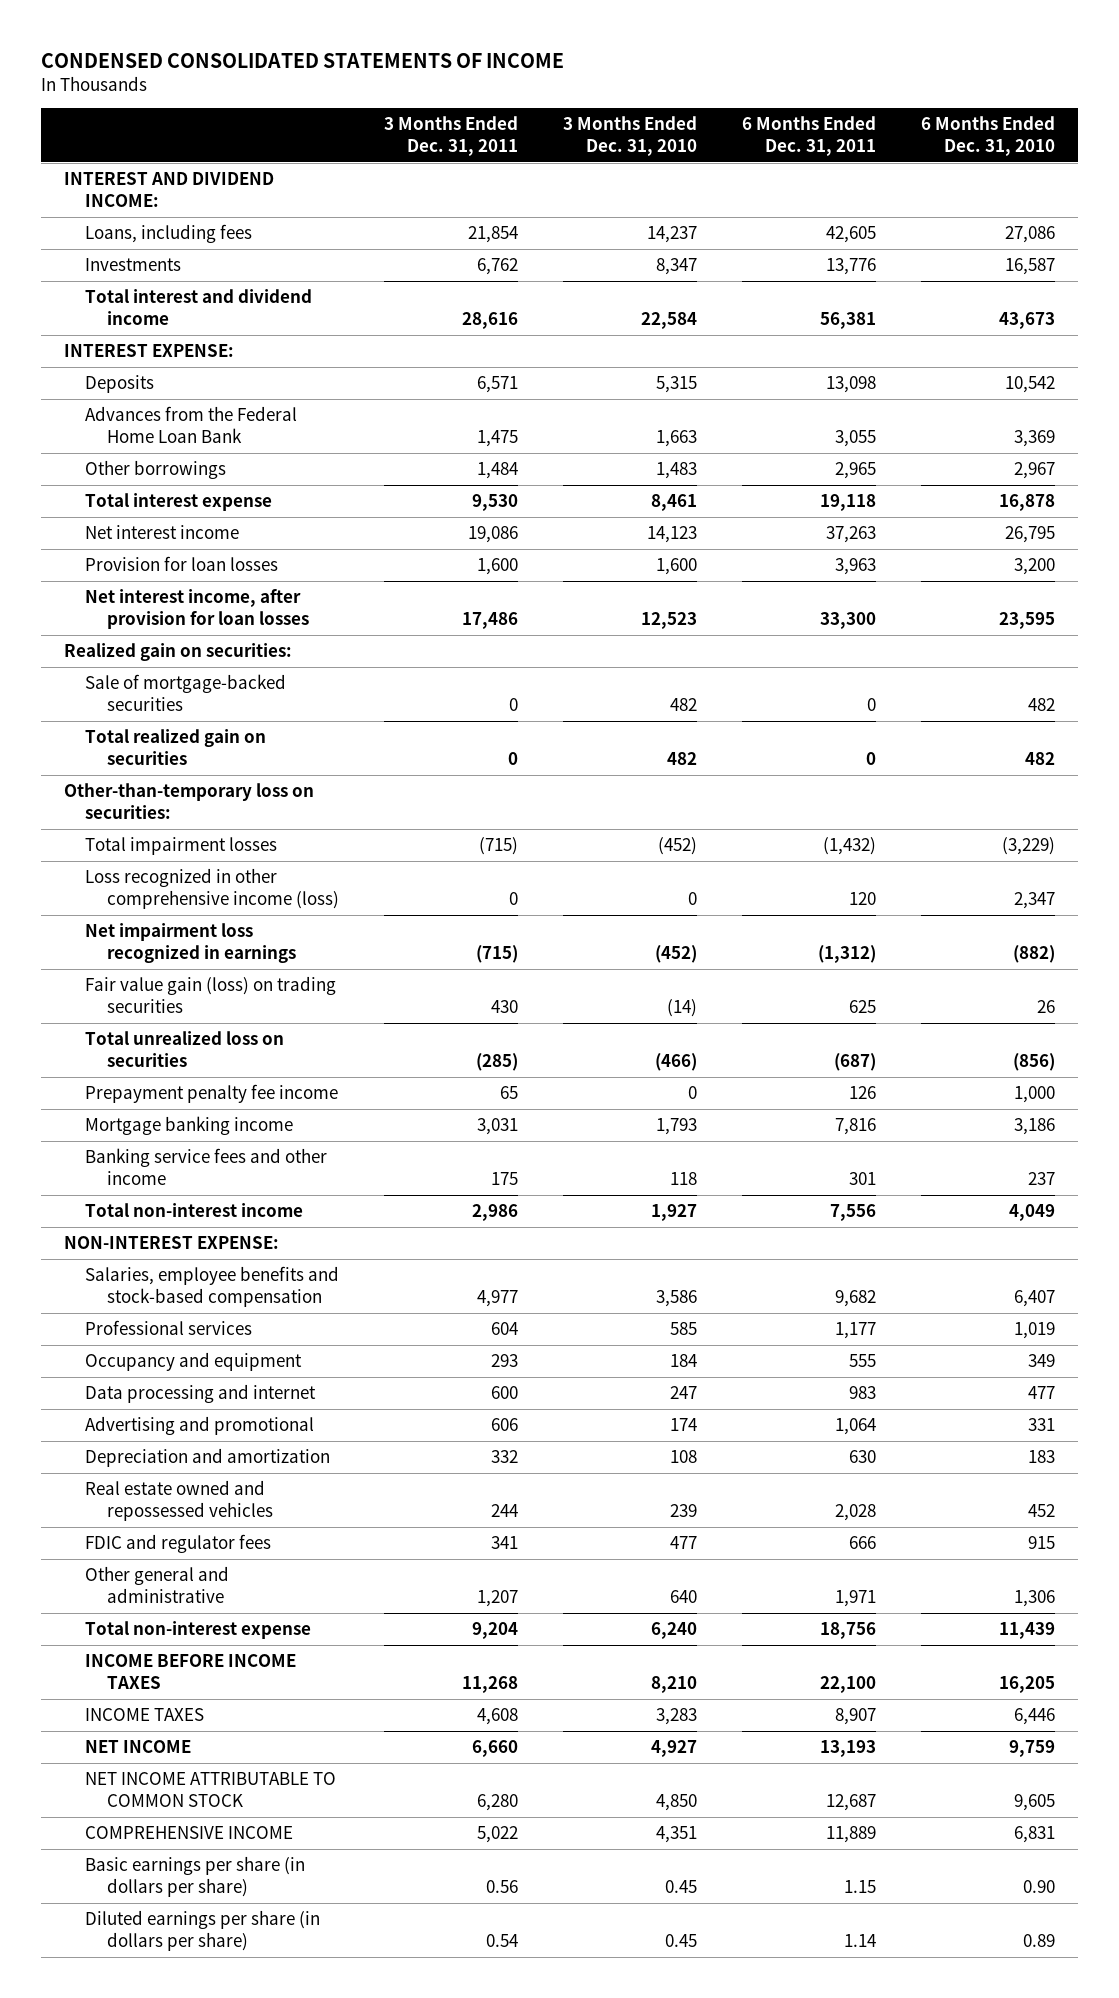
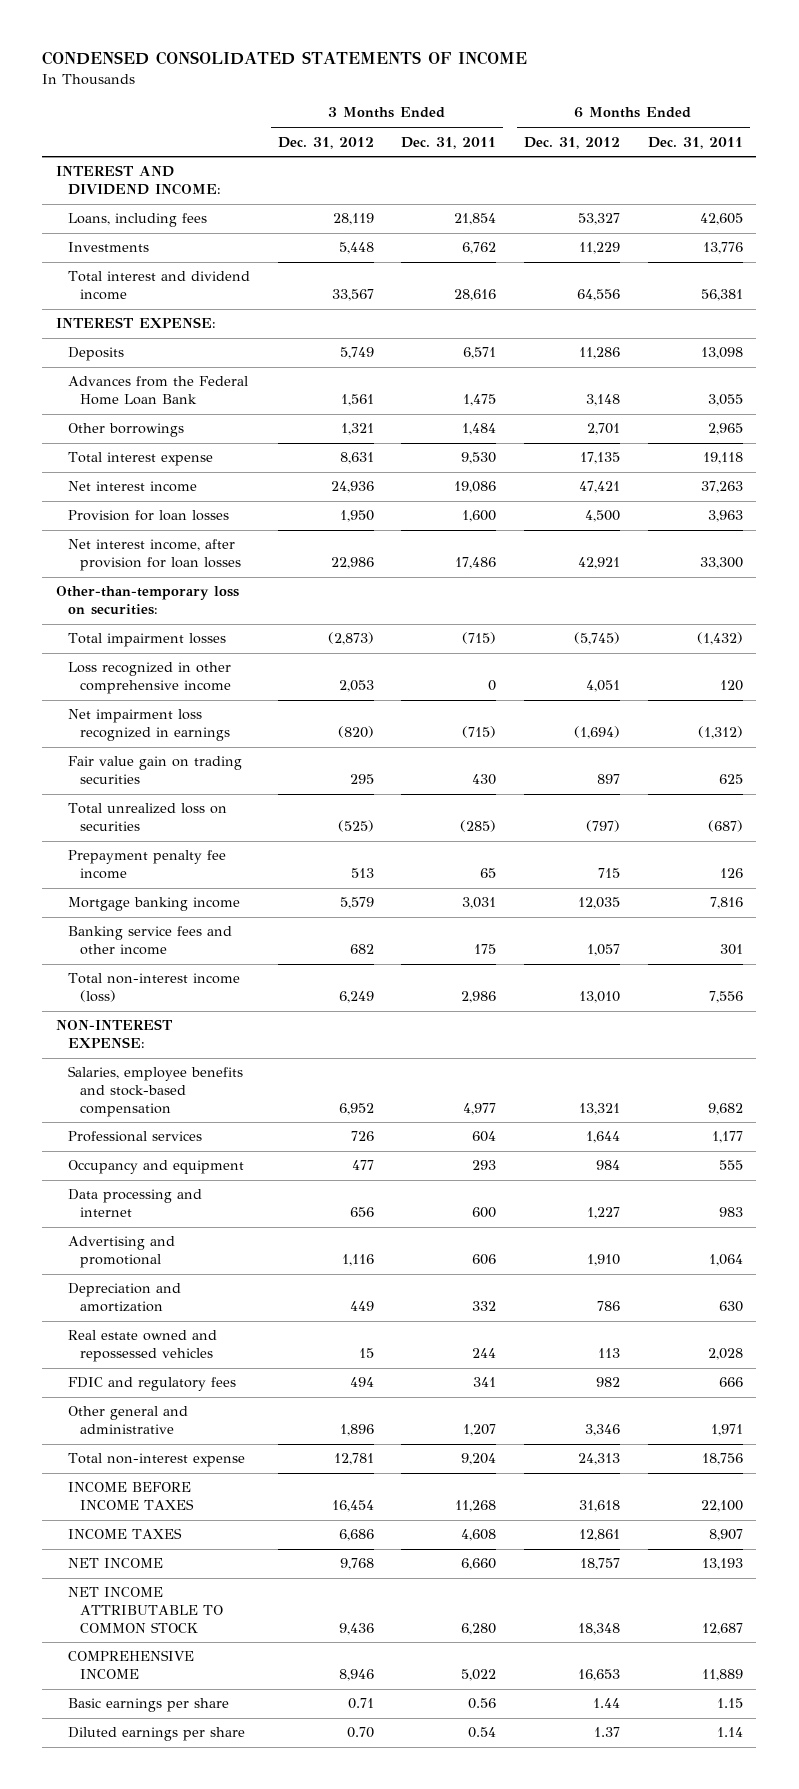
- | 3 Months Ended Dec. 31, 2011 | 3 Months Ended Dec. 31, 2010 | 6 Months Ended Dec. 31, 2011 | 6 Months Ended Dec. 31, 2010
+ | 3 Months Ended Dec. 31, 2012 | 3 Months Ended Dec. 31, 2011 | 6 Months Ended Dec. 31, 2012 | 6 Months Ended Dec. 31, 2011
- Realized gain on securities:
- Sale of mortgage-backed securities | 0 | 482 | 0 | 482
- Total realized gain on securities | 0 | 482 | 0 | 482
- Loss recognized in other comprehensive income (loss) | 0 | 0 | 120 | 2,347
+ Loss recognized in other comprehensive income | 2,053 | 0 | 4,051 | 120
- Fair value gain (loss) on trading securities | 430 | (14) | 625 | 26
+ Fair value gain on trading securities | 295 | 430 | 897 | 625
- Total non-interest income | 2,986 | 1,927 | 7,556 | 4,049
+ Total non-interest income (loss) | 6,249 | 2,986 | 13,010 | 7,556
- FDIC and regulator fees | 341 | 477 | 666 | 915
+ FDIC and regulatory fees | 494 | 341 | 982 | 666
- Basic earnings per share (in dollars per share) | 0.56 | 0.45 | 1.15 | 0.90
- Diluted earnings per share (in dollars per share) | 0.54 | 0.45 | 1.14 | 0.89
+ Basic earnings per share | 0.71 | 0.56 | 1.44 | 1.15
+ Diluted earnings per share | 0.70 | 0.54 | 1.37 | 1.14

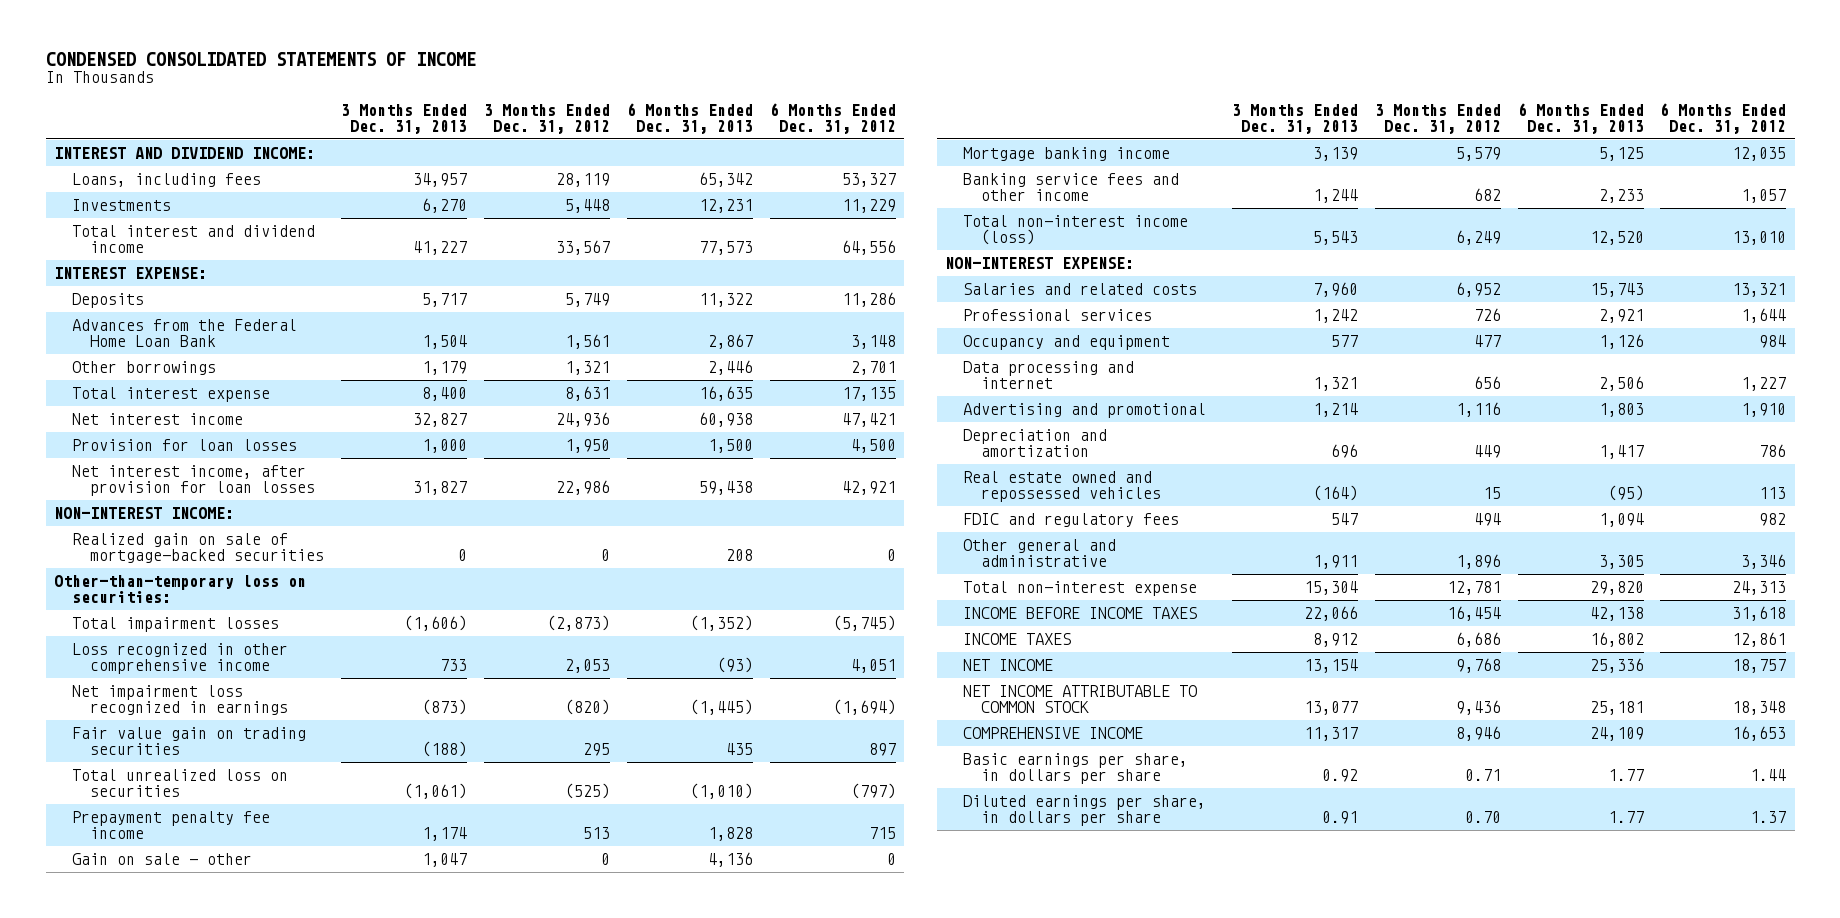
- | 3 Months Ended Dec. 31, 2012 | 3 Months Ended Dec. 31, 2011 | 6 Months Ended Dec. 31, 2012 | 6 Months Ended Dec. 31, 2011
+ | 3 Months Ended Dec. 31, 2013 | 3 Months Ended Dec. 31, 2012 | 6 Months Ended Dec. 31, 2013 | 6 Months Ended Dec. 31, 2012
+ NON-INTEREST INCOME:
+ Realized gain on sale of mortgage-backed securities | 0 | 0 | 208 | 0
+ Gain on sale - other | 1,047 | 0 | 4,136 | 0
- Salaries, employee benefits and stock-based compensation | 6,952 | 4,977 | 13,321 | 9,682
+ Salaries and related costs | 7,960 | 6,952 | 15,743 | 13,321
- Basic earnings per share | 0.71 | 0.56 | 1.44 | 1.15
- Diluted earnings per share | 0.70 | 0.54 | 1.37 | 1.14
+ Basic earnings per share, in dollars per share | 0.92 | 0.71 | 1.77 | 1.44
+ Diluted earnings per share, in dollars per share | 0.91 | 0.70 | 1.77 | 1.37

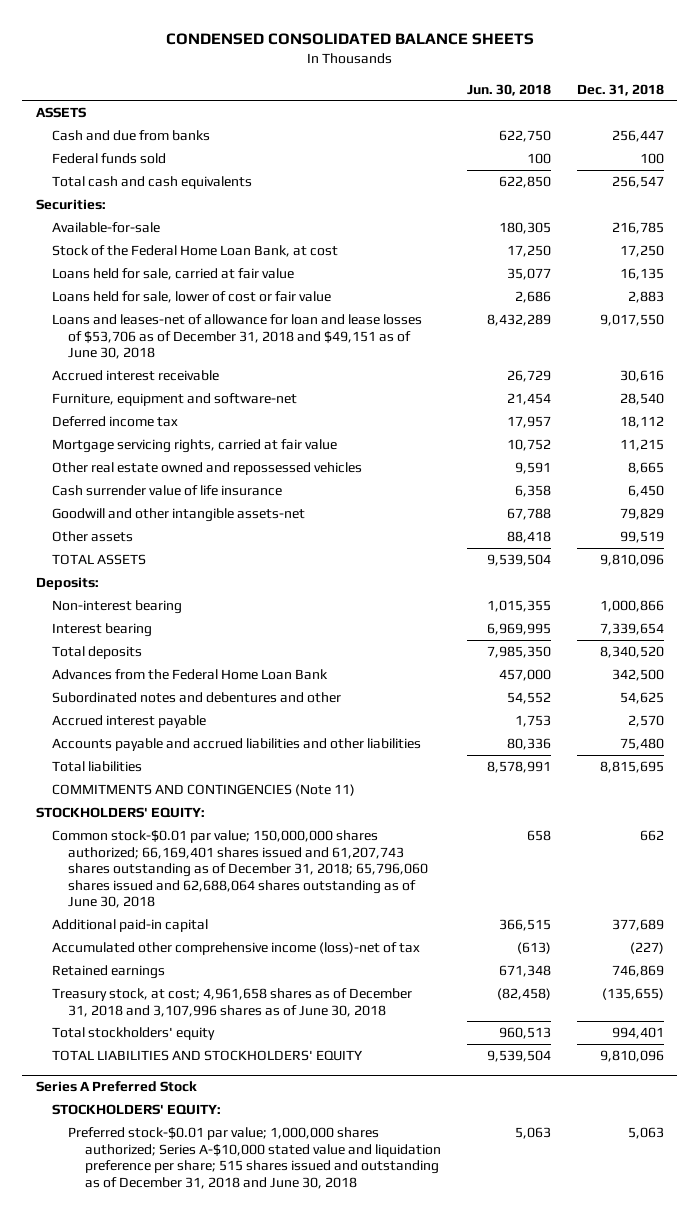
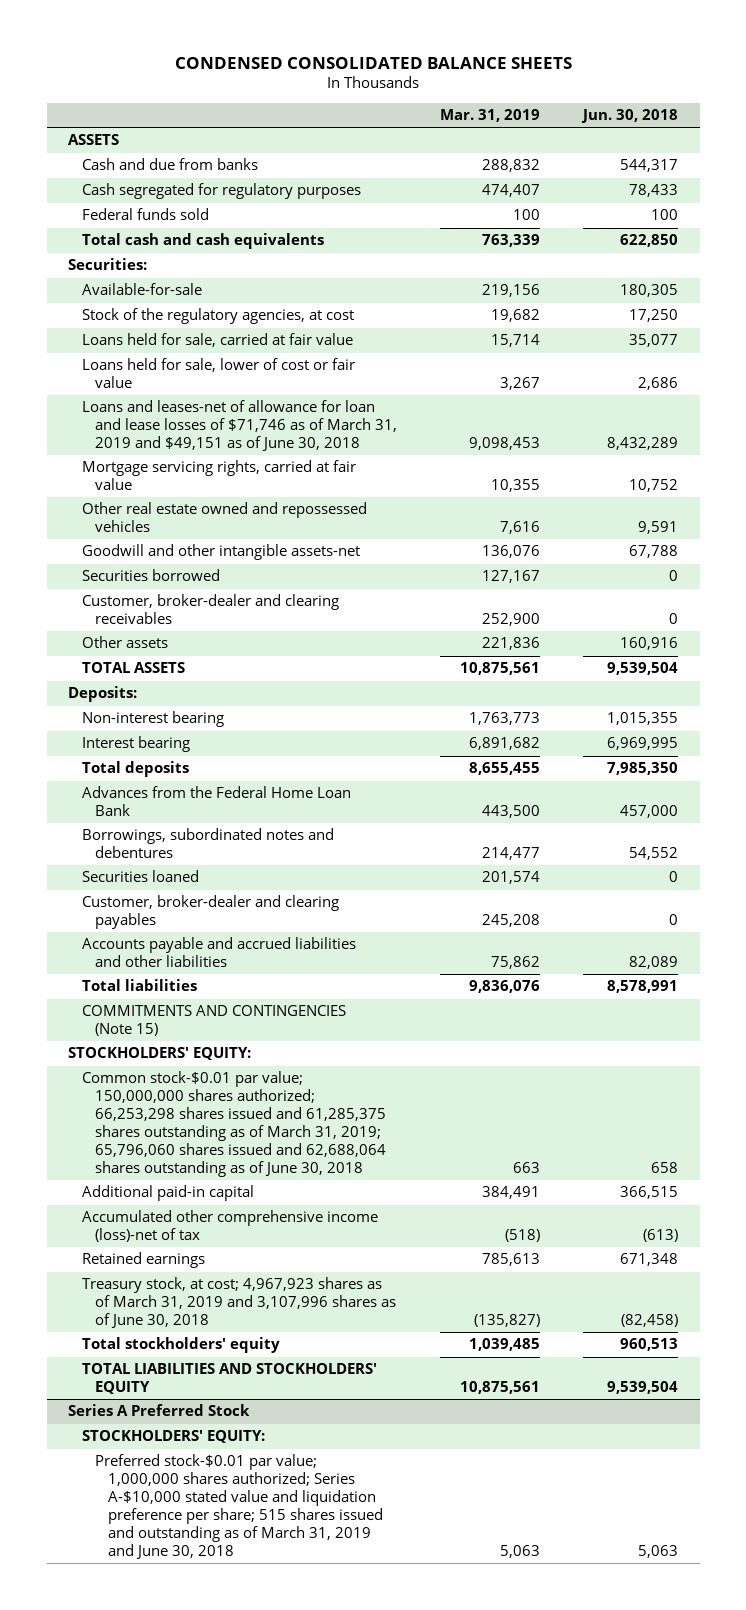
- | Jun. 30, 2018 | Dec. 31, 2018
+ | Mar. 31, 2019 | Jun. 30, 2018
- Cash and due from banks | 622,750 | 256,447
+ Cash and due from banks | 288,832 | 544,317
+ Cash segregated for regulatory purposes | 474,407 | 78,433
- Stock of the Federal Home Loan Bank, at cost | 17,250 | 17,250
+ Stock of the regulatory agencies, at cost | 19,682 | 17,250
- Loans and leases-net of allowance for loan and lease losses of $53,706 as of December 31, 2018 and $49,151 as of June 30, 2018 | 8,432,289 | 9,017,550
- Accrued interest receivable | 26,729 | 30,616
- Furniture, equipment and software-net | 21,454 | 28,540
- Deferred income tax | 17,957 | 18,112
+ Loans and leases-net of allowance for loan and lease losses of $71,746 as of March 31, 2019 and $49,151 as of June 30, 2018 | 9,098,453 | 8,432,289
- Cash surrender value of life insurance | 6,358 | 6,450
- Other assets | 88,418 | 99,519
+ Securities borrowed | 127,167 | 0
+ Customer, broker-dealer and clearing receivables | 252,900 | 0
+ Other assets | 221,836 | 160,916
- Subordinated notes and debentures and other | 54,552 | 54,625
- Accrued interest payable | 1,753 | 2,570
- Accounts payable and accrued liabilities and other liabilities | 80,336 | 75,480
+ Borrowings, subordinated notes and debentures | 214,477 | 54,552
+ Securities loaned | 201,574 | 0
+ Customer, broker-dealer and clearing payables | 245,208 | 0
+ Accounts payable and accrued liabilities and other liabilities | 75,862 | 82,089
- COMMITMENTS AND CONTINGENCIES (Note 11)
+ COMMITMENTS AND CONTINGENCIES (Note 15)
- Common stock-$0.01 par value; 150,000,000 shares authorized; 66,169,401 shares issued and 61,207,743 shares outstanding as of December 31, 2018; 65,796,060 shares issued and 62,688,064 shares outstanding as of June 30, 2018 | 658 | 662
+ Common stock-$0.01 par value; 150,000,000 shares authorized; 66,253,298 shares issued and 61,285,375 shares outstanding as of March 31, 2019; 65,796,060 shares issued and 62,688,064 shares outstanding as of June 30, 2018 | 663 | 658
- Treasury stock, at cost; 4,961,658 shares as of December 31, 2018 and 3,107,996 shares as of June 30, 2018 | (82,458) | (135,655)
+ Treasury stock, at cost; 4,967,923 shares as of March 31, 2019 and 3,107,996 shares as of June 30, 2018 | (135,827) | (82,458)
@ Series A Preferred Stock
- Preferred stock-$0.01 par value; 1,000,000 shares authorized; Series A-$10,000 stated value and liquidation preference per share; 515 shares issued and outstanding as of December 31, 2018 and June 30, 2018 | 5,063 | 5,063
+ Preferred stock-$0.01 par value; 1,000,000 shares authorized; Series A-$10,000 stated value and liquidation preference per share; 515 shares issued and outstanding as of March 31, 2019 and June 30, 2018 | 5,063 | 5,063

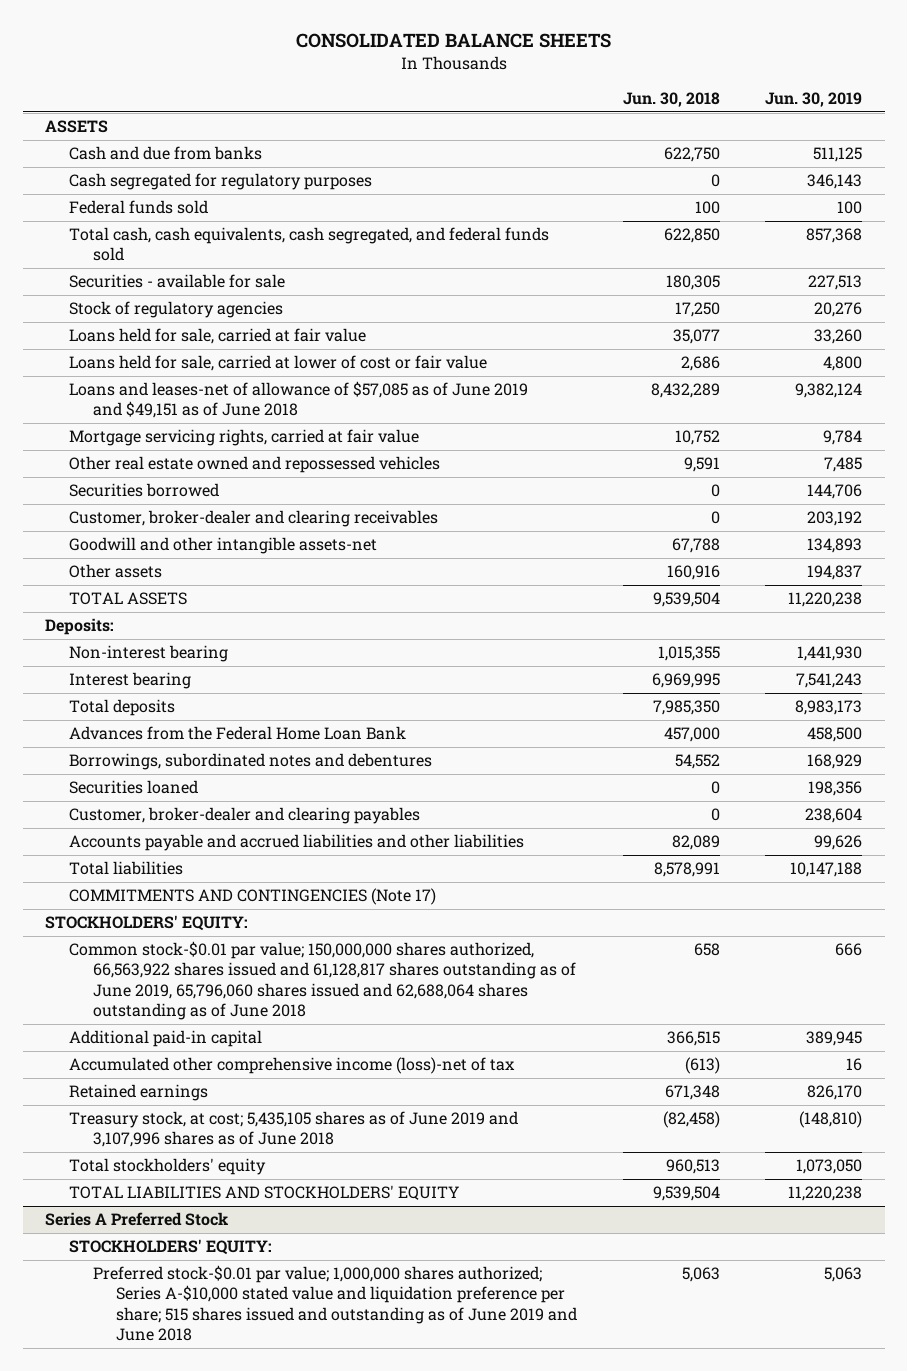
- CONDENSED CONSOLIDATED BALANCE SHEETS
+ CONSOLIDATED BALANCE SHEETS
- | Mar. 31, 2019 | Jun. 30, 2018
+ | Jun. 30, 2018 | Jun. 30, 2019
- Cash and due from banks | 288,832 | 544,317
- Cash segregated for regulatory purposes | 474,407 | 78,433
+ Cash and due from banks | 622,750 | 511,125
+ Cash segregated for regulatory purposes | 0 | 346,143
- Total cash and cash equivalents | 763,339 | 622,850
- Securities:
- Available-for-sale | 219,156 | 180,305
- Stock of the regulatory agencies, at cost | 19,682 | 17,250
+ Total cash, cash equivalents, cash segregated, and federal funds sold | 622,850 | 857,368
+ Securities - available for sale | 180,305 | 227,513
+ Stock of regulatory agencies | 17,250 | 20,276
- Loans held for sale, lower of cost or fair value | 3,267 | 2,686
- Loans and leases-net of allowance for loan and lease losses of $71,746 as of March 31, 2019 and $49,151 as of June 30, 2018 | 9,098,453 | 8,432,289
+ Loans held for sale, carried at lower of cost or fair value | 2,686 | 4,800
+ Loans and leases-net of allowance of $57,085 as of June 2019 and $49,151 as of June 2018 | 8,432,289 | 9,382,124
moved down: Goodwill and other intangible assets-net | 67,788 | 134,893
- COMMITMENTS AND CONTINGENCIES (Note 15)
+ COMMITMENTS AND CONTINGENCIES (Note 17)
- Common stock-$0.01 par value; 150,000,000 shares authorized; 66,253,298 shares issued and 61,285,375 shares outstanding as of March 31, 2019; 65,796,060 shares issued and 62,688,064 shares outstanding as of June 30, 2018 | 663 | 658
+ Common stock-$0.01 par value; 150,000,000 shares authorized, 66,563,922 shares issued and 61,128,817 shares outstanding as of June 2019, 65,796,060 shares issued and 62,688,064 shares outstanding as of June 2018 | 658 | 666
- Treasury stock, at cost; 4,967,923 shares as of March 31, 2019 and 3,107,996 shares as of June 30, 2018 | (135,827) | (82,458)
+ Treasury stock, at cost; 5,435,105 shares as of June 2019 and 3,107,996 shares as of June 2018 | (82,458) | (148,810)
@ Series A Preferred Stock
- Preferred stock-$0.01 par value; 1,000,000 shares authorized; Series A-$10,000 stated value and liquidation preference per share; 515 shares issued and outstanding as of March 31, 2019 and June 30, 2018 | 5,063 | 5,063
+ Preferred stock-$0.01 par value; 1,000,000 shares authorized; Series A-$10,000 stated value and liquidation preference per share; 515 shares issued and outstanding as of June 2019 and June 2018 | 5,063 | 5,063

